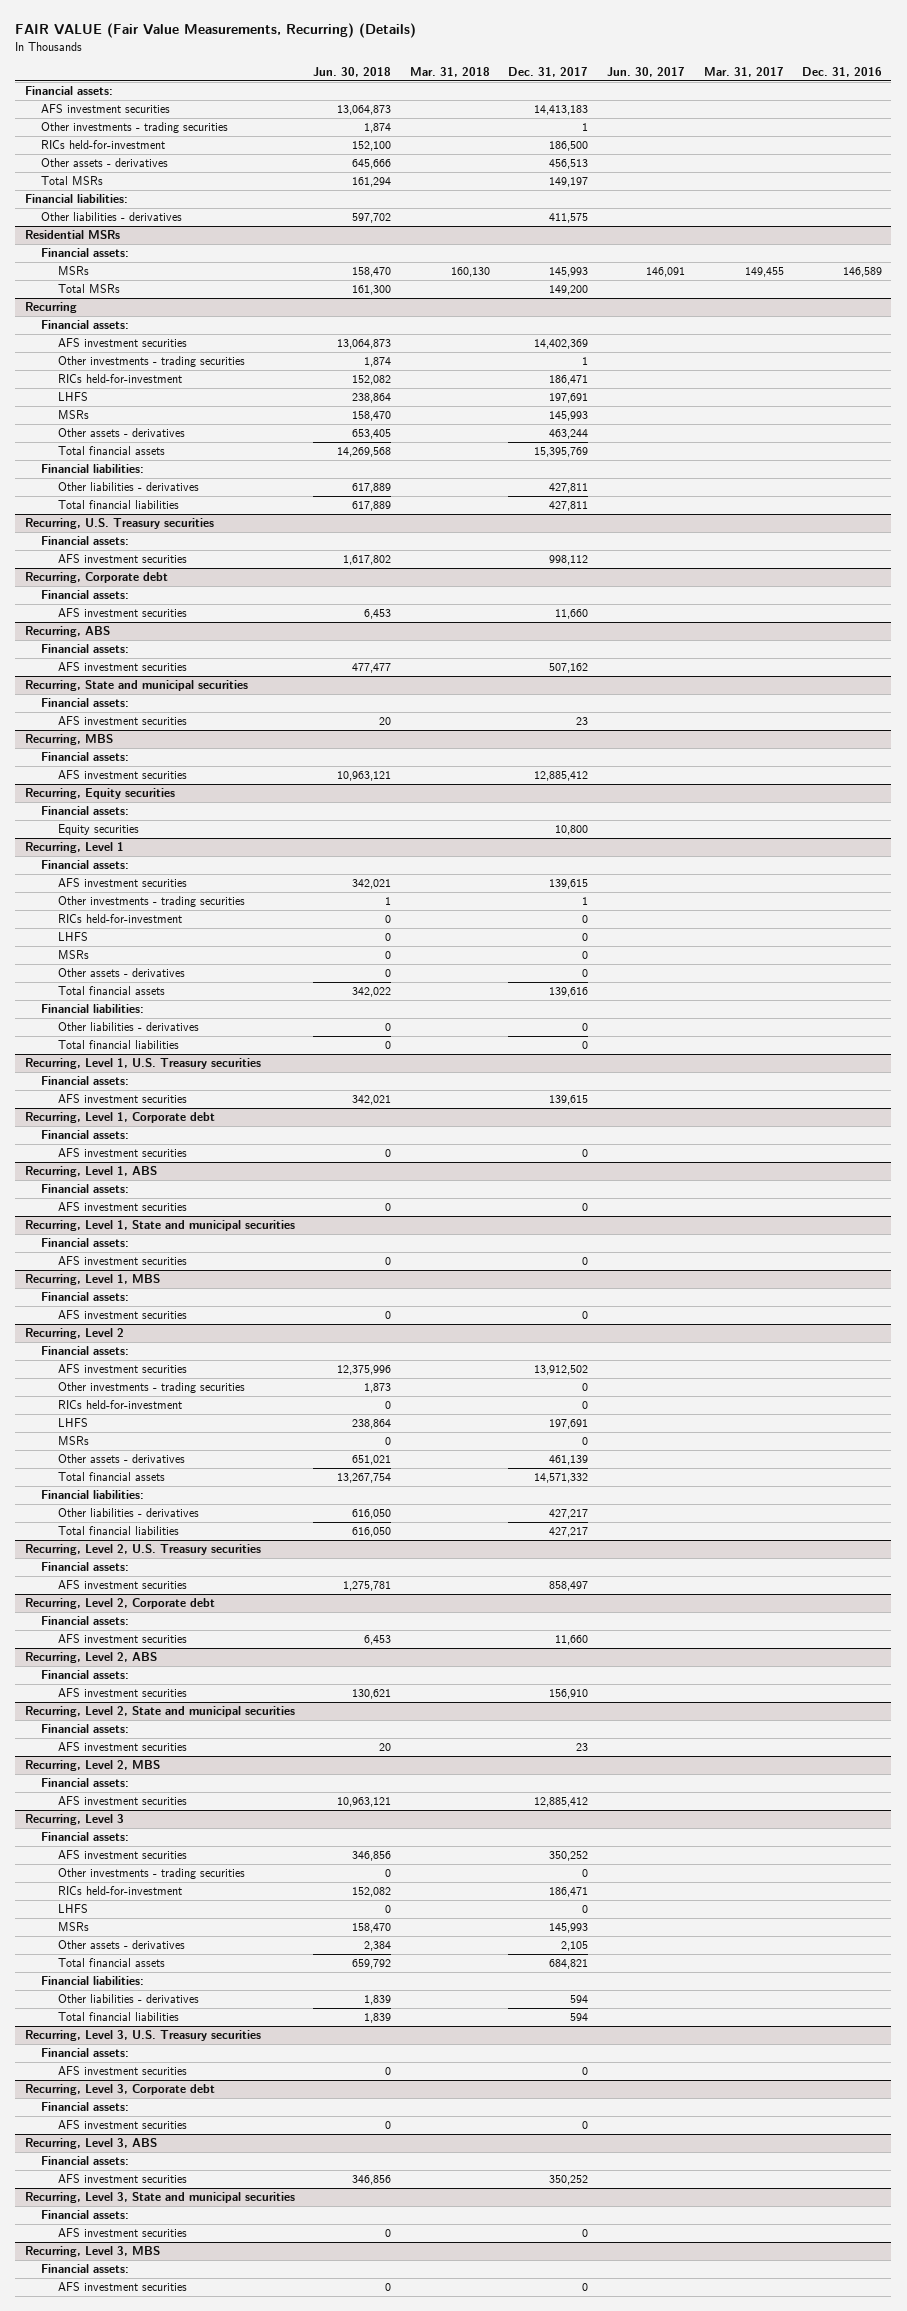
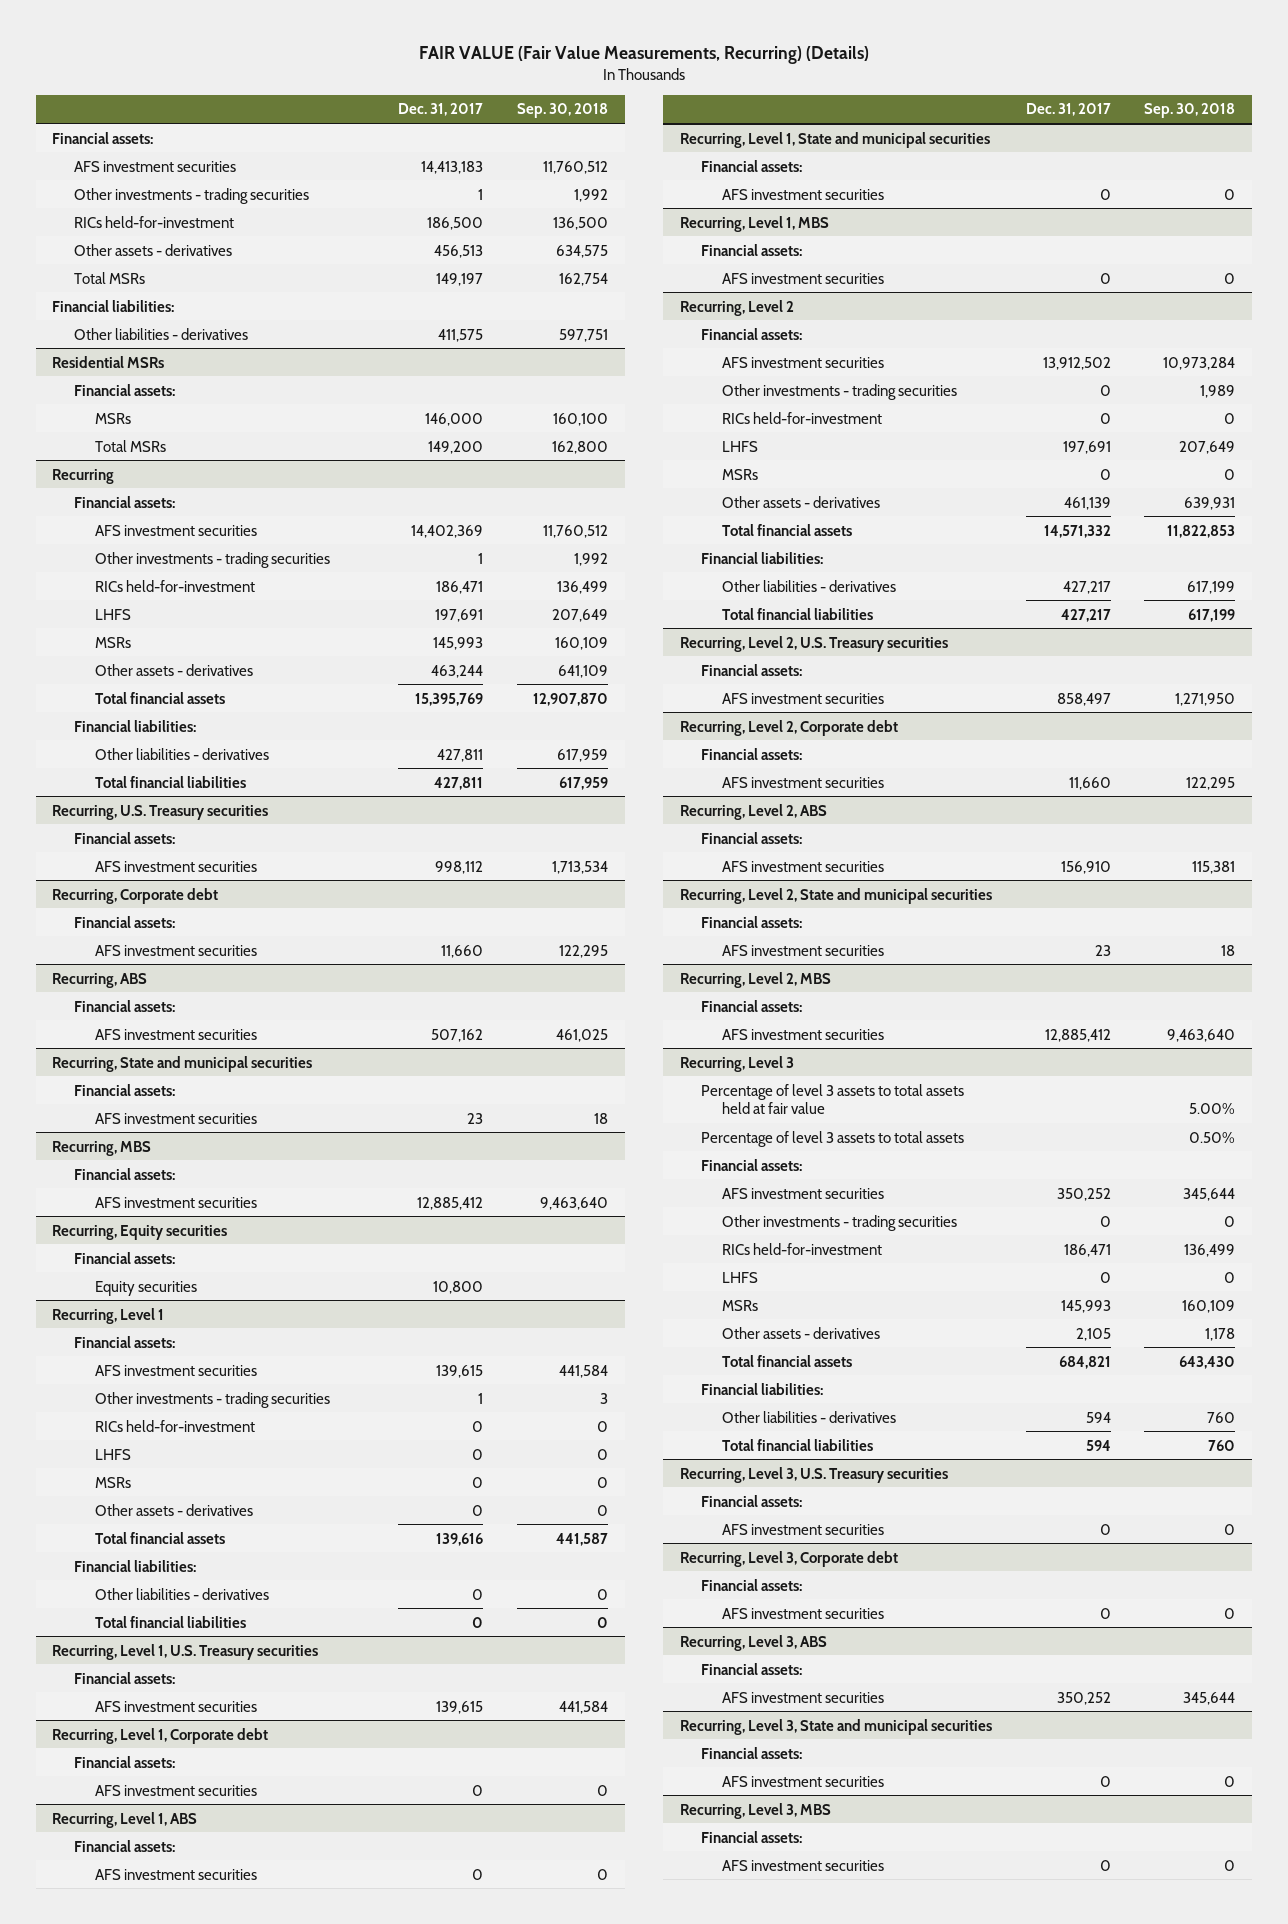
- | Jun. 30, 2018 | Mar. 31, 2018 | Dec. 31, 2017 | Jun. 30, 2017 | Mar. 31, 2017 | Dec. 31, 2016
+ | Dec. 31, 2017 | Sep. 30, 2018
@ Residential MSRs
- MSRs | 158,470 | 160,130 | 145,993 | 146,091 | 149,455 | 146,589
+ MSRs | 146,000 | 160,100
@ Recurring, Level 3
+ Percentage of level 3 assets to total assets held at fair value | | 5.00%
+ Percentage of level 3 assets to total assets | | 0.50%

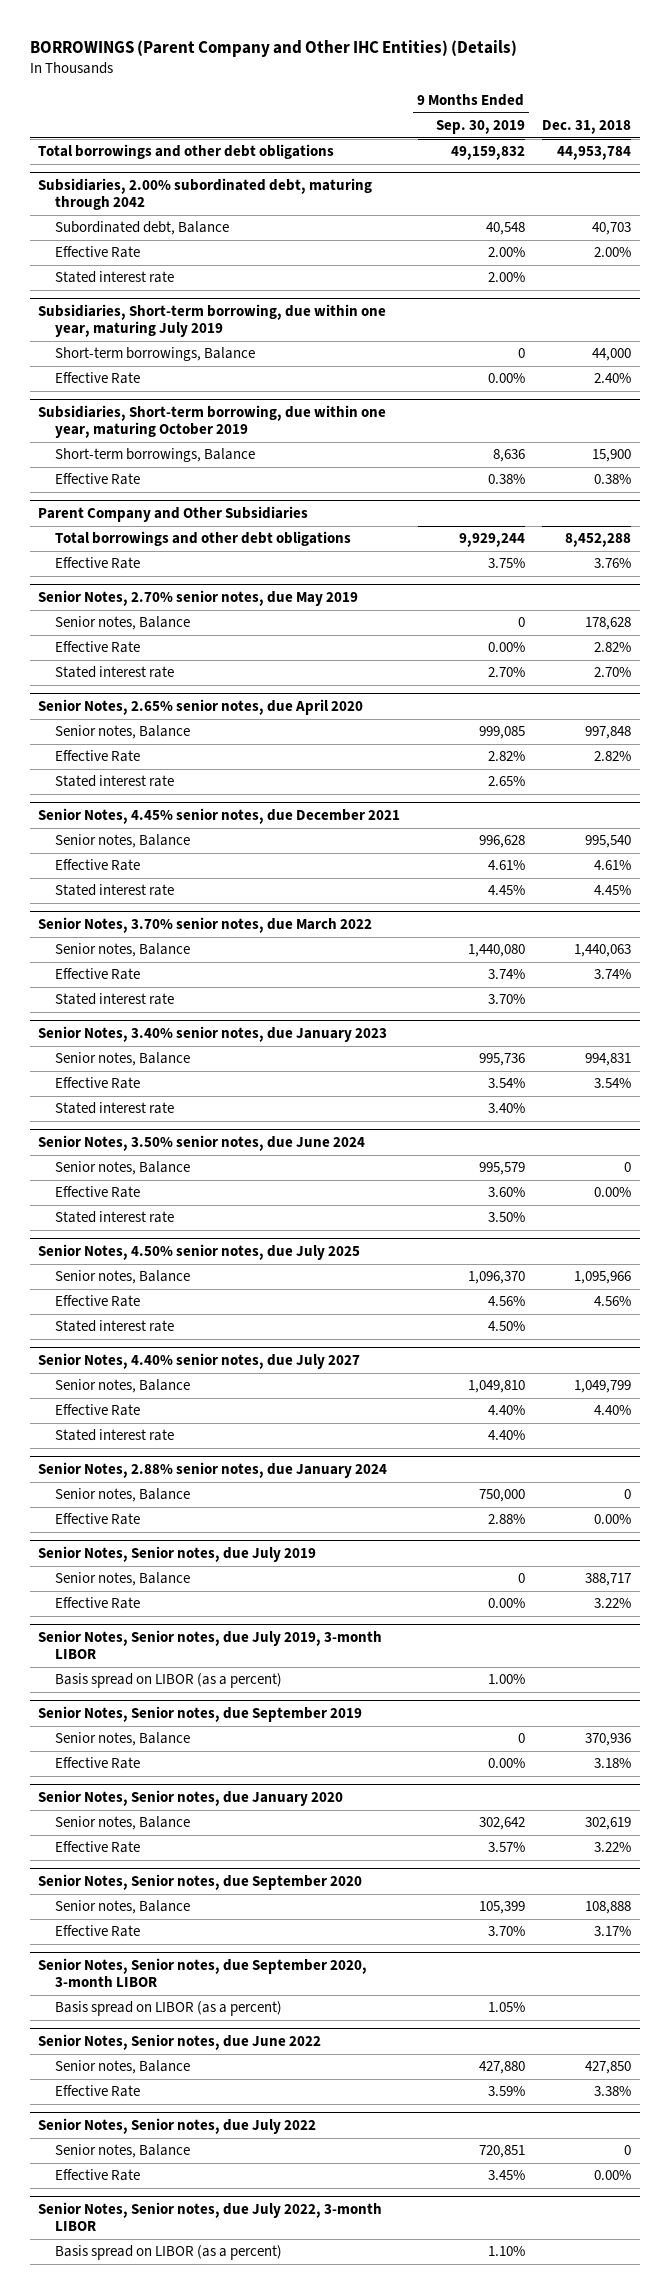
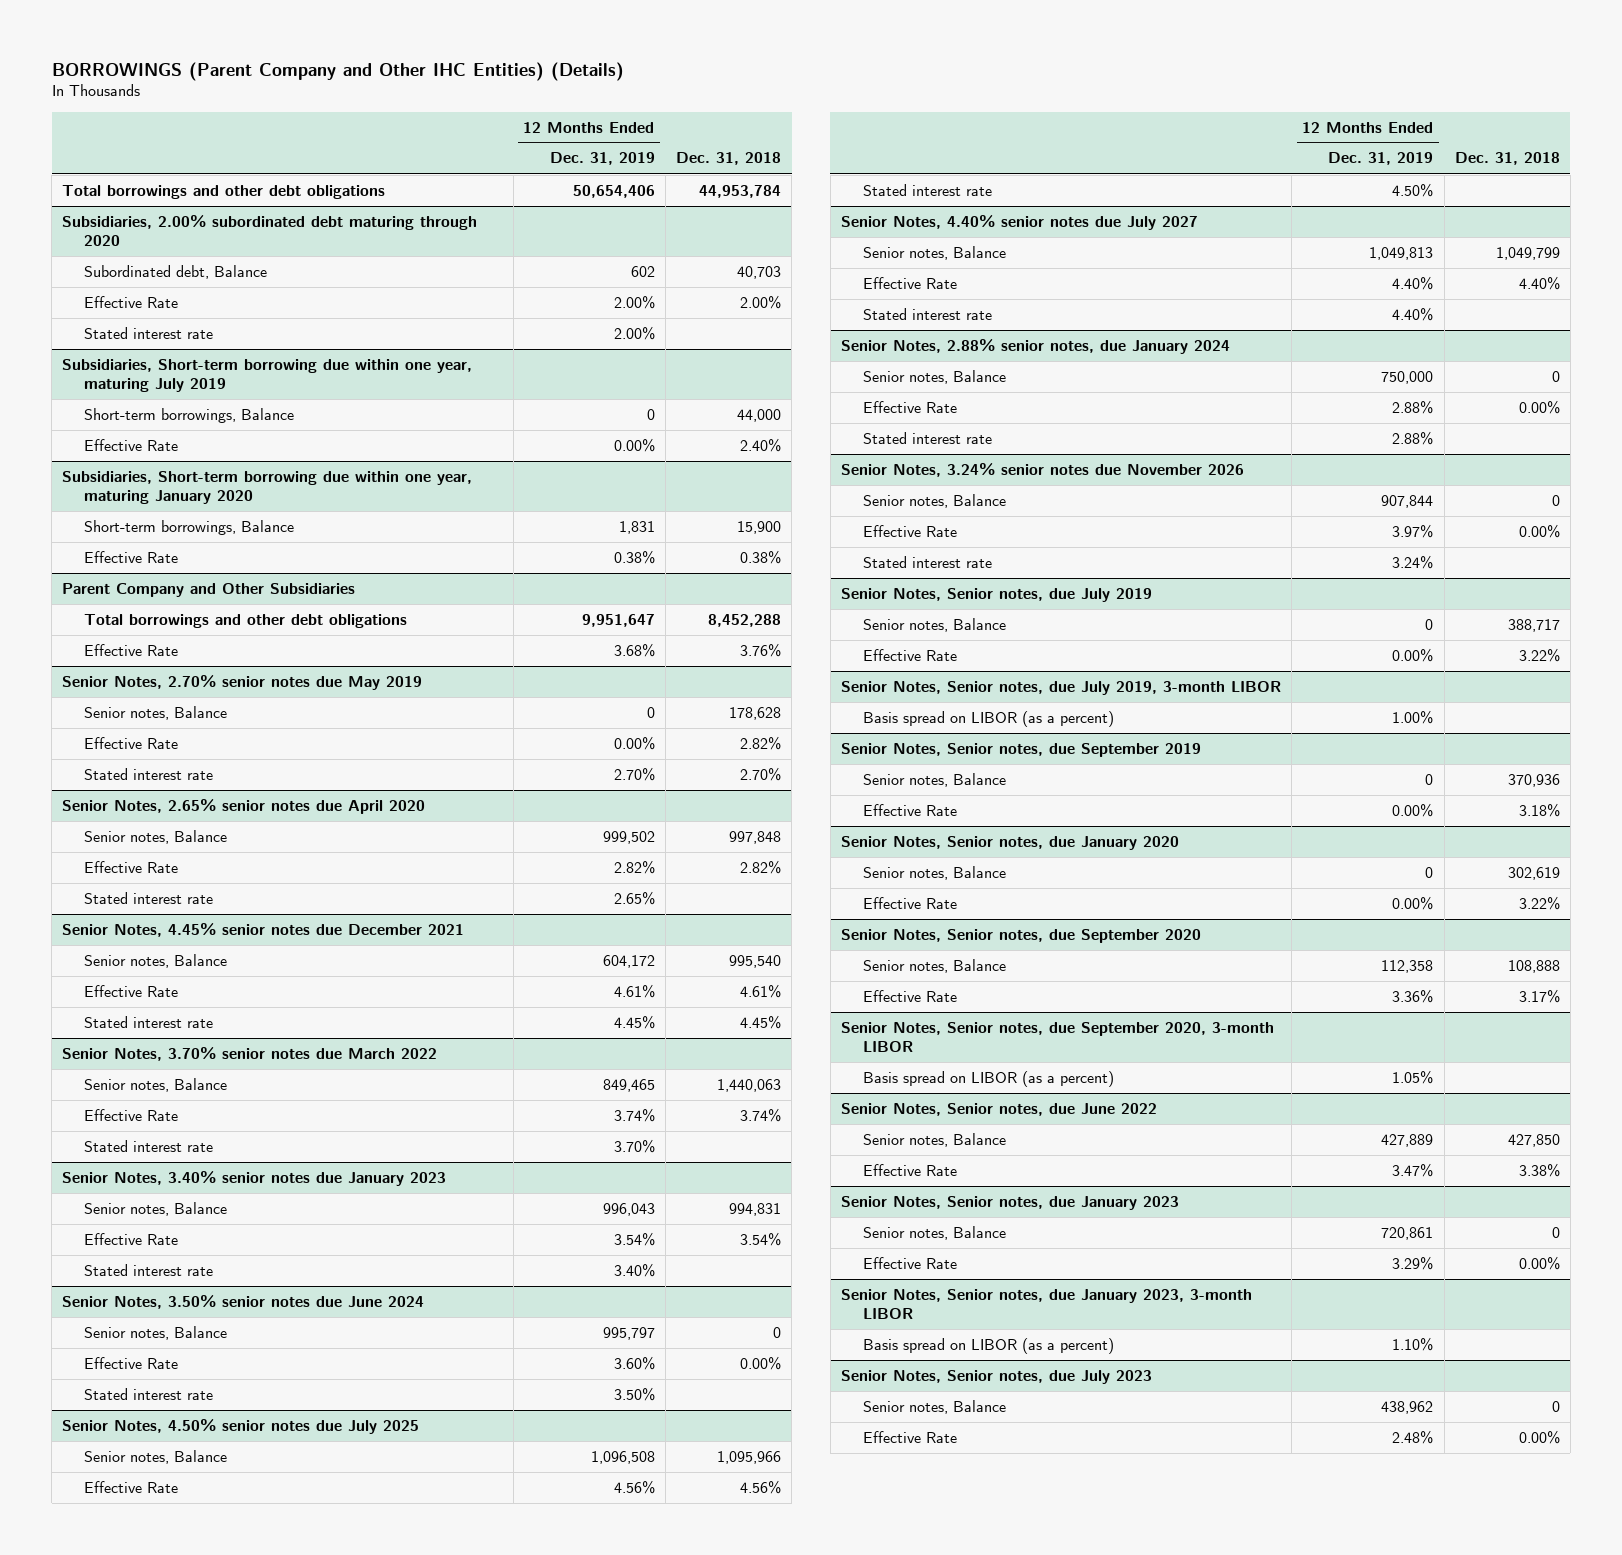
- | 9 Months Ended Sep. 30, 2019 | Dec. 31, 2018
+ | 12 Months Ended Dec. 31, 2019 | Dec. 31, 2018
- Subsidiaries, 2.00% subordinated debt, maturing through 2042
+ Subsidiaries, 2.00% subordinated debt maturing through 2020
- Subsidiaries, Short-term borrowing, due within one year, maturing July 2019
+ Subsidiaries, Short-term borrowing due within one year, maturing July 2019
- Subsidiaries, Short-term borrowing, due within one year, maturing October 2019
+ Subsidiaries, Short-term borrowing due within one year, maturing January 2020
- Senior Notes, 2.70% senior notes, due May 2019
+ Senior Notes, 2.70% senior notes due May 2019
- Senior Notes, 2.65% senior notes, due April 2020
+ Senior Notes, 2.65% senior notes due April 2020
- Senior Notes, 4.45% senior notes, due December 2021
+ Senior Notes, 4.45% senior notes due December 2021
- Senior Notes, 3.70% senior notes, due March 2022
+ Senior Notes, 3.70% senior notes due March 2022
- Senior Notes, 3.40% senior notes, due January 2023
+ Senior Notes, 3.40% senior notes due January 2023
- Senior Notes, 3.50% senior notes, due June 2024
+ Senior Notes, 3.50% senior notes due June 2024
- Senior Notes, 4.50% senior notes, due July 2025
+ Senior Notes, 4.50% senior notes due July 2025
- Senior Notes, 4.40% senior notes, due July 2027
+ Senior Notes, 4.40% senior notes due July 2027
@ Senior Notes, 2.88% senior notes, due January 2024
+ Stated interest rate | 2.88% |
+ Senior Notes, 3.24% senior notes due November 2026
+ Senior notes, Balance | 907,844 | 0
+ Effective Rate | 3.97% | 0.00%
+ Stated interest rate | 3.24% |
- Senior Notes, Senior notes, due July 2022
+ Senior Notes, Senior notes, due January 2023
- Senior Notes, Senior notes, due July 2022, 3-month LIBOR
+ Senior Notes, Senior notes, due January 2023, 3-month LIBOR
+ Senior Notes, Senior notes, due July 2023
+ Senior notes, Balance | 438,962 | 0
+ Effective Rate | 2.48% | 0.00%

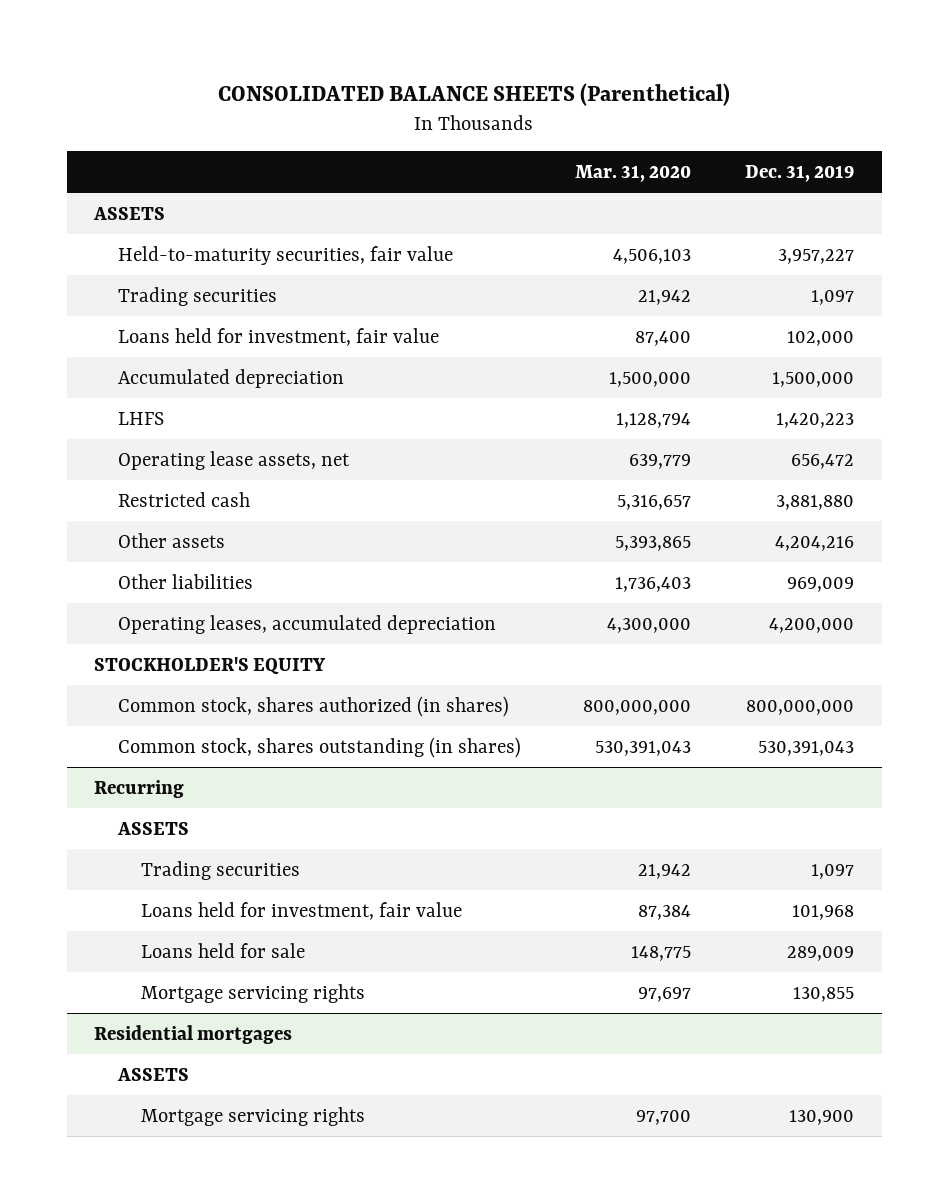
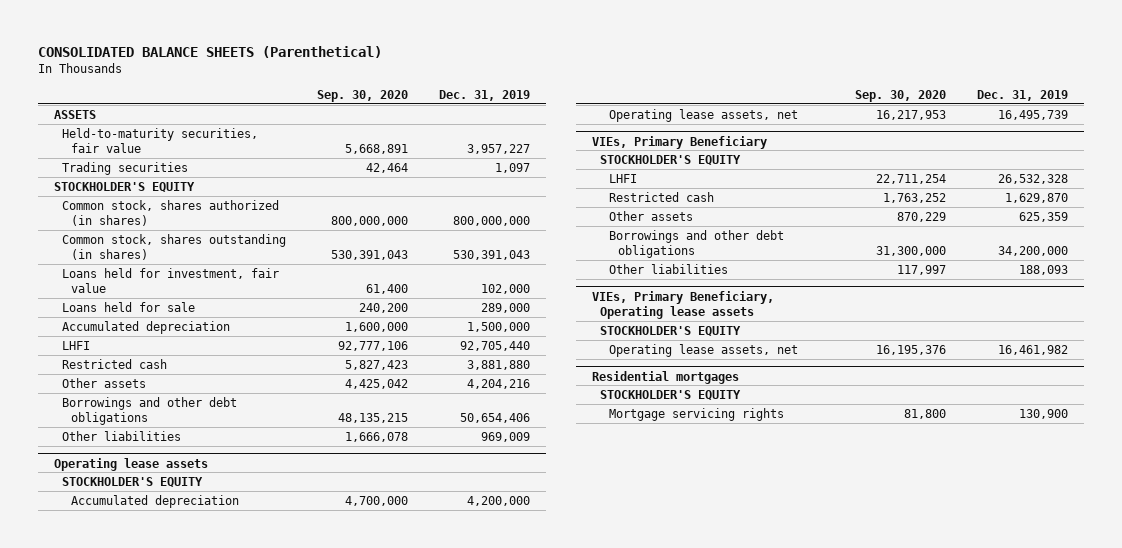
- | Mar. 31, 2020 | Dec. 31, 2019
+ | Sep. 30, 2020 | Dec. 31, 2019
+ STOCKHOLDER'S EQUITY
moved up: Common stock, shares authorized (in shares) | 800,000,000 | 800,000,000
moved up: Common stock, shares outstanding (in shares) | 530,391,043 | 530,391,043
+ Loans held for sale | 240,200 | 289,000
- LHFS | 1,128,794 | 1,420,223
- Operating lease assets, net | 639,779 | 656,472
+ LHFI | 92,777,106 | 92,705,440
+ Borrowings and other debt obligations | 48,135,215 | 50,654,406
- Operating leases, accumulated depreciation | 4,300,000 | 4,200,000
+ Operating lease assets
- Recurring
- ASSETS
- Trading securities | 21,942 | 1,097
- Loans held for investment, fair value | 87,384 | 101,968
- Loans held for sale | 148,775 | 289,009
- Mortgage servicing rights | 97,697 | 130,855
+ Accumulated depreciation | 4,700,000 | 4,200,000
+ Operating lease assets, net | 16,217,953 | 16,495,739
+ VIEs, Primary Beneficiary
+ STOCKHOLDER'S EQUITY
+ LHFI | 22,711,254 | 26,532,328
+ Restricted cash | 1,763,252 | 1,629,870
+ Other assets | 870,229 | 625,359
+ Borrowings and other debt obligations | 31,300,000 | 34,200,000
+ Other liabilities | 117,997 | 188,093
+ VIEs, Primary Beneficiary, Operating lease assets
+ STOCKHOLDER'S EQUITY
+ Operating lease assets, net | 16,195,376 | 16,461,982
@ Residential mortgages
- ASSETS
+ STOCKHOLDER'S EQUITY

